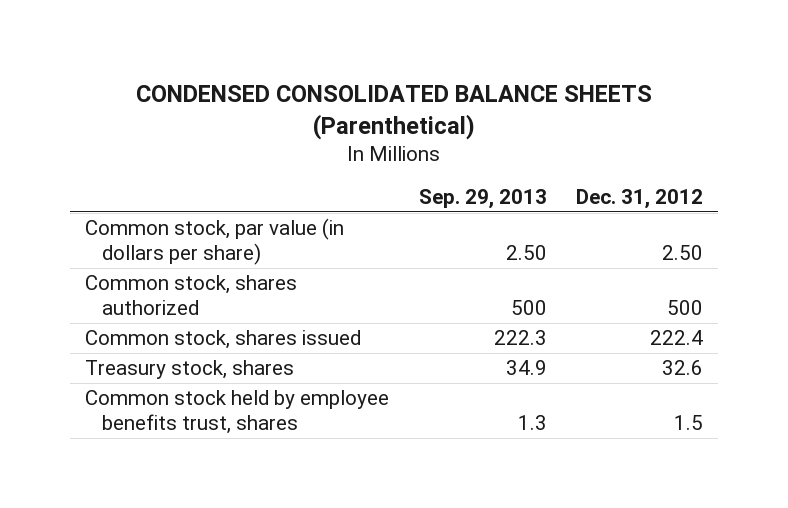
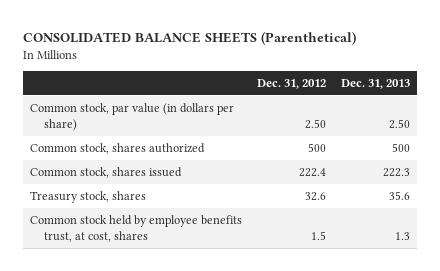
- CONDENSED CONSOLIDATED BALANCE SHEETS (Parenthetical)
+ CONSOLIDATED BALANCE SHEETS (Parenthetical)
- | Sep. 29, 2013 | Dec. 31, 2012
+ | Dec. 31, 2012 | Dec. 31, 2013
- Common stock held by employee benefits trust, shares | 1.3 | 1.5
+ Common stock held by employee benefits trust, at cost, shares | 1.5 | 1.3

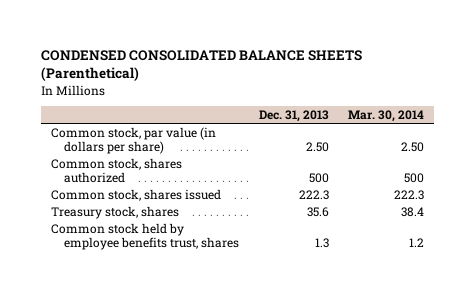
- CONSOLIDATED BALANCE SHEETS (Parenthetical)
+ CONDENSED CONSOLIDATED BALANCE SHEETS (Parenthetical)
- | Dec. 31, 2012 | Dec. 31, 2013
+ | Dec. 31, 2013 | Mar. 30, 2014
- Common stock held by employee benefits trust, at cost, shares | 1.5 | 1.3
+ Common stock held by employee benefits trust, shares | 1.3 | 1.2

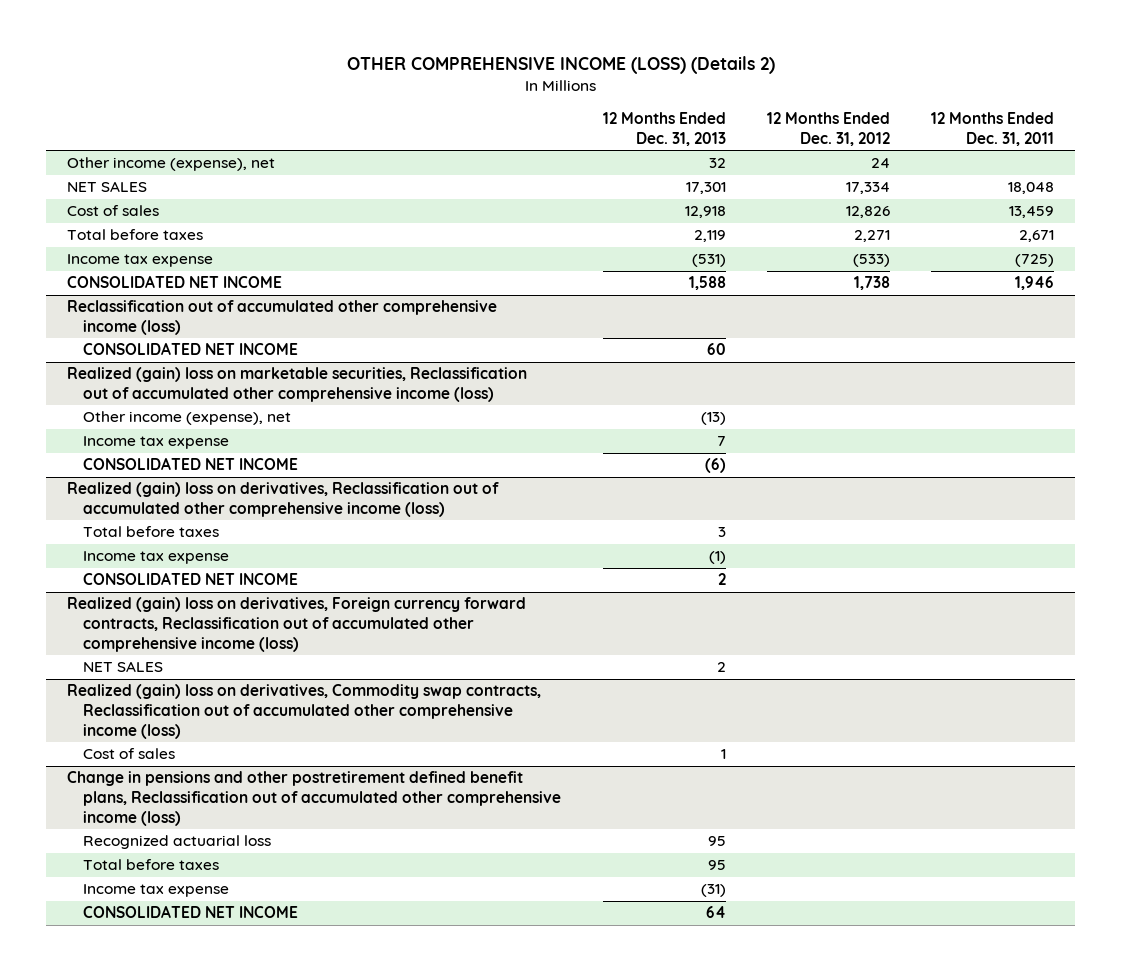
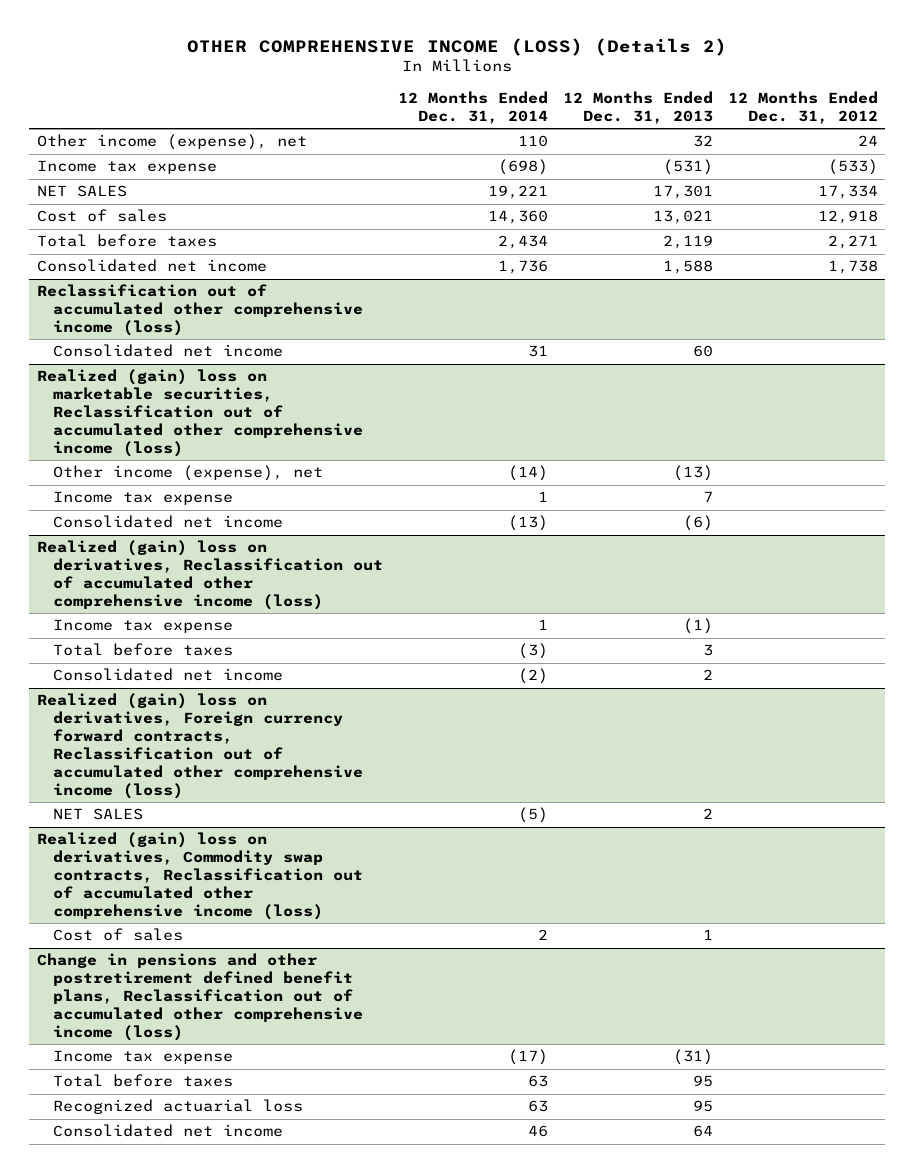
- | 12 Months Ended Dec. 31, 2013 | 12 Months Ended Dec. 31, 2012 | 12 Months Ended Dec. 31, 2011
+ | 12 Months Ended Dec. 31, 2014 | 12 Months Ended Dec. 31, 2013 | 12 Months Ended Dec. 31, 2012
moved up: Income tax expense | (698) | (531) | (533)
- Cost of sales | 12,918 | 12,826 | 13,459
+ Cost of sales | 14,360 | 13,021 | 12,918
- CONSOLIDATED NET INCOME | 1,588 | 1,738 | 1,946
+ Consolidated net income | 1,736 | 1,588 | 1,738
@ Reclassification out of accumulated other comprehensive income (loss)
- CONSOLIDATED NET INCOME | 60 | |
+ Consolidated net income | 31 | 60 |
@ Realized (gain) loss on marketable securities, Reclassification out of accumulated other comprehensive income (loss)
- CONSOLIDATED NET INCOME | (6) | |
+ Consolidated net income | (13) | (6) |
@ Realized (gain) loss on derivatives, Reclassification out of accumulated other comprehensive income (loss)
- CONSOLIDATED NET INCOME | 2 | |
moved down: Total before taxes | (3) | 3 |
+ Consolidated net income | (2) | 2 |
@ Change in pensions and other postretirement defined benefit plans, Reclassification out of accumulated other comprehensive income (loss)
- CONSOLIDATED NET INCOME | 64 | |
moved down: Total before taxes | 63 | 95 |
moved down: Recognized actuarial loss | 63 | 95 |
+ Consolidated net income | 46 | 64 |

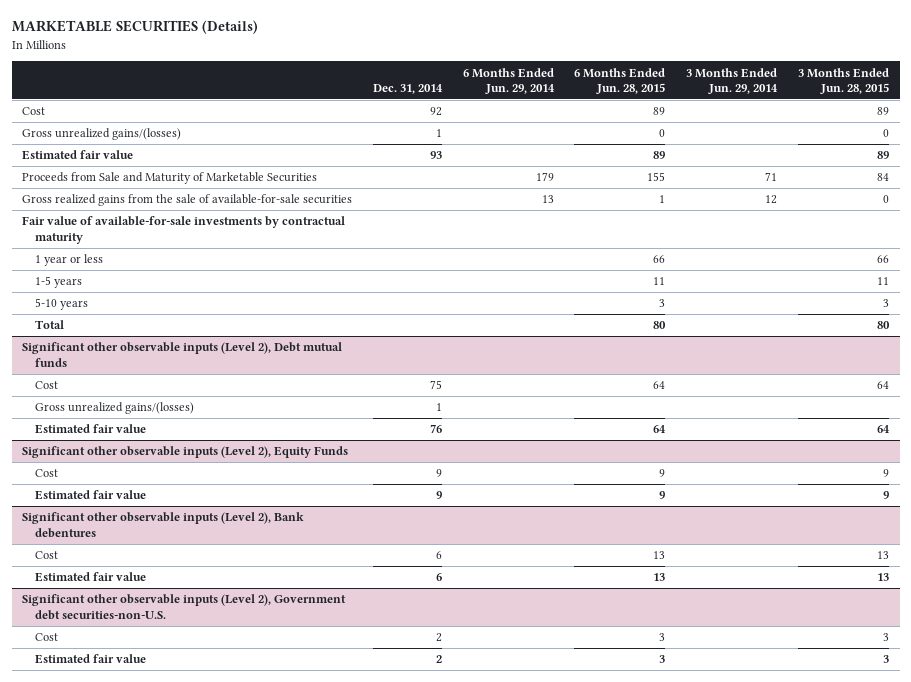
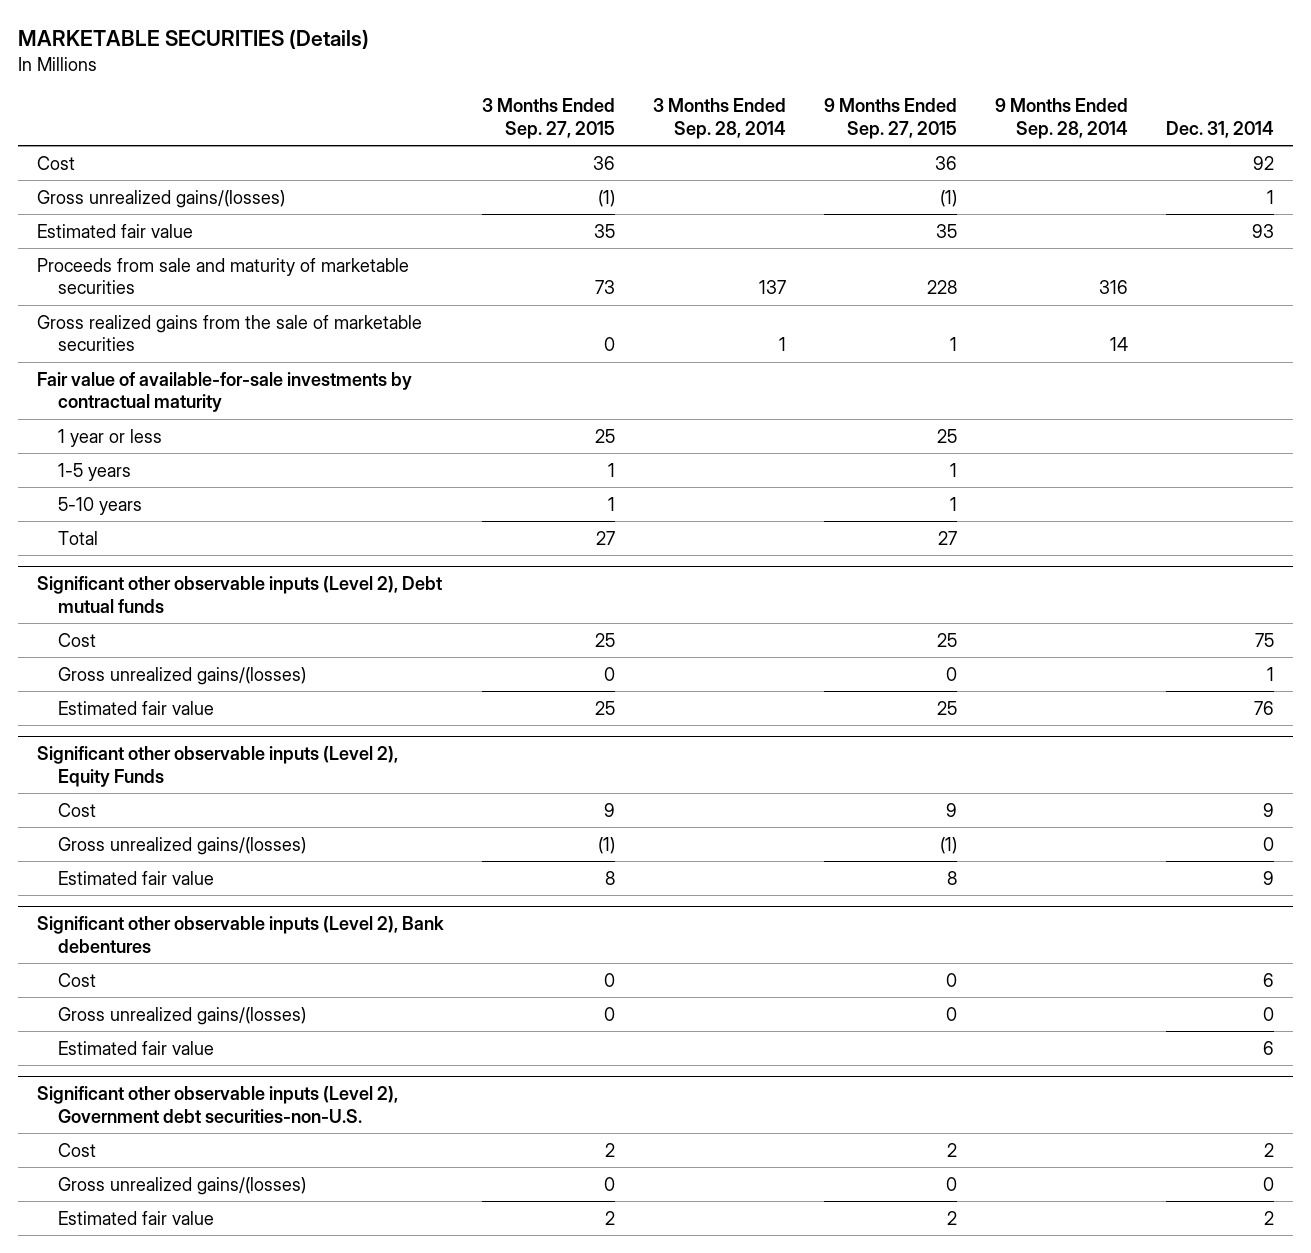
- | Dec. 31, 2014 | 6 Months Ended Jun. 29, 2014 | 6 Months Ended Jun. 28, 2015 | 3 Months Ended Jun. 29, 2014 | 3 Months Ended Jun. 28, 2015
+ | 3 Months Ended Sep. 27, 2015 | 3 Months Ended Sep. 28, 2014 | 9 Months Ended Sep. 27, 2015 | 9 Months Ended Sep. 28, 2014 | Dec. 31, 2014
- Proceeds from Sale and Maturity of Marketable Securities | | 179 | 155 | 71 | 84
- Gross realized gains from the sale of available-for-sale securities | | 13 | 1 | 12 | 0
+ Proceeds from sale and maturity of marketable securities | 73 | 137 | 228 | 316 |
+ Gross realized gains from the sale of marketable securities | 0 | 1 | 1 | 14 |
@ Significant other observable inputs (Level 2), Equity Funds
+ Gross unrealized gains/(losses) | (1) | | (1) | | 0
@ Significant other observable inputs (Level 2), Bank debentures
+ Gross unrealized gains/(losses) | 0 | | 0 | | 0
@ Significant other observable inputs (Level 2), Government debt securities-non-U.S.
+ Gross unrealized gains/(losses) | 0 | | 0 | | 0

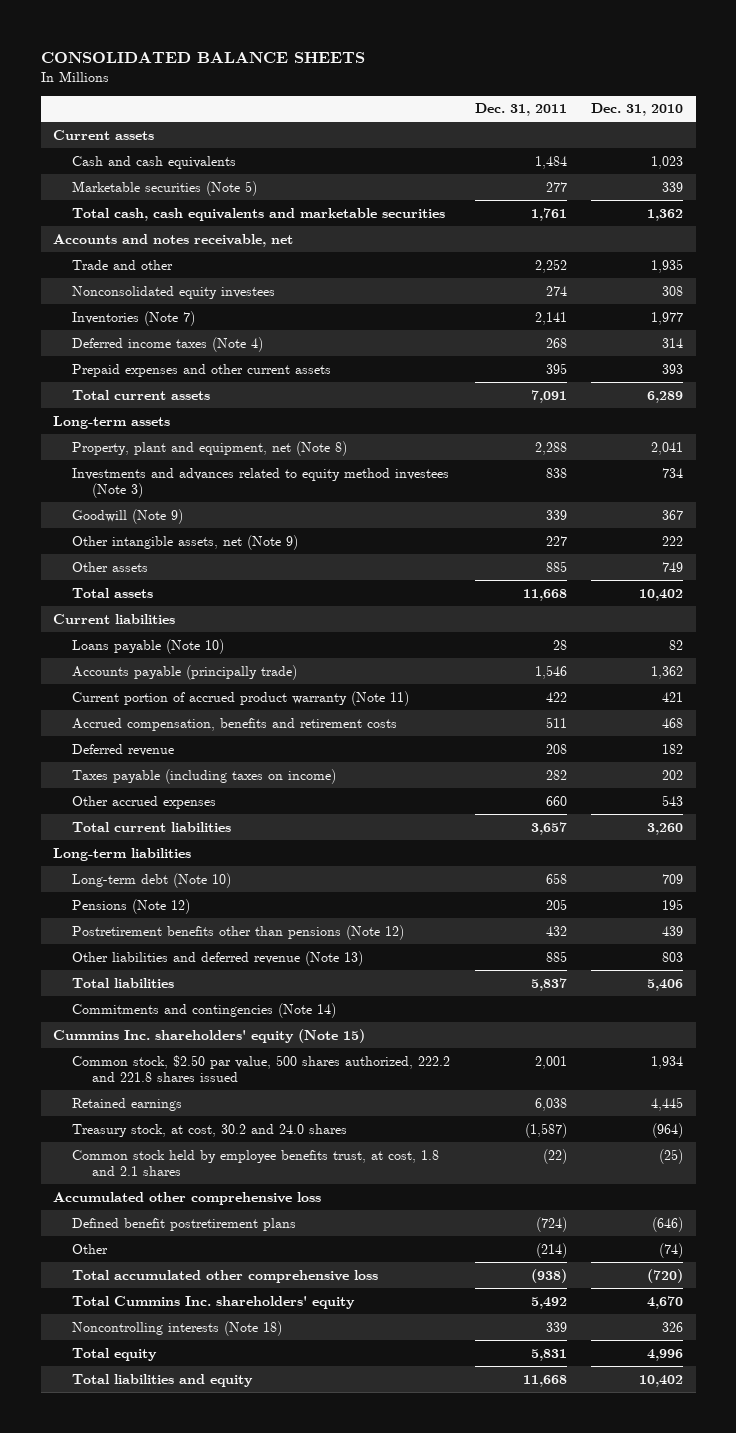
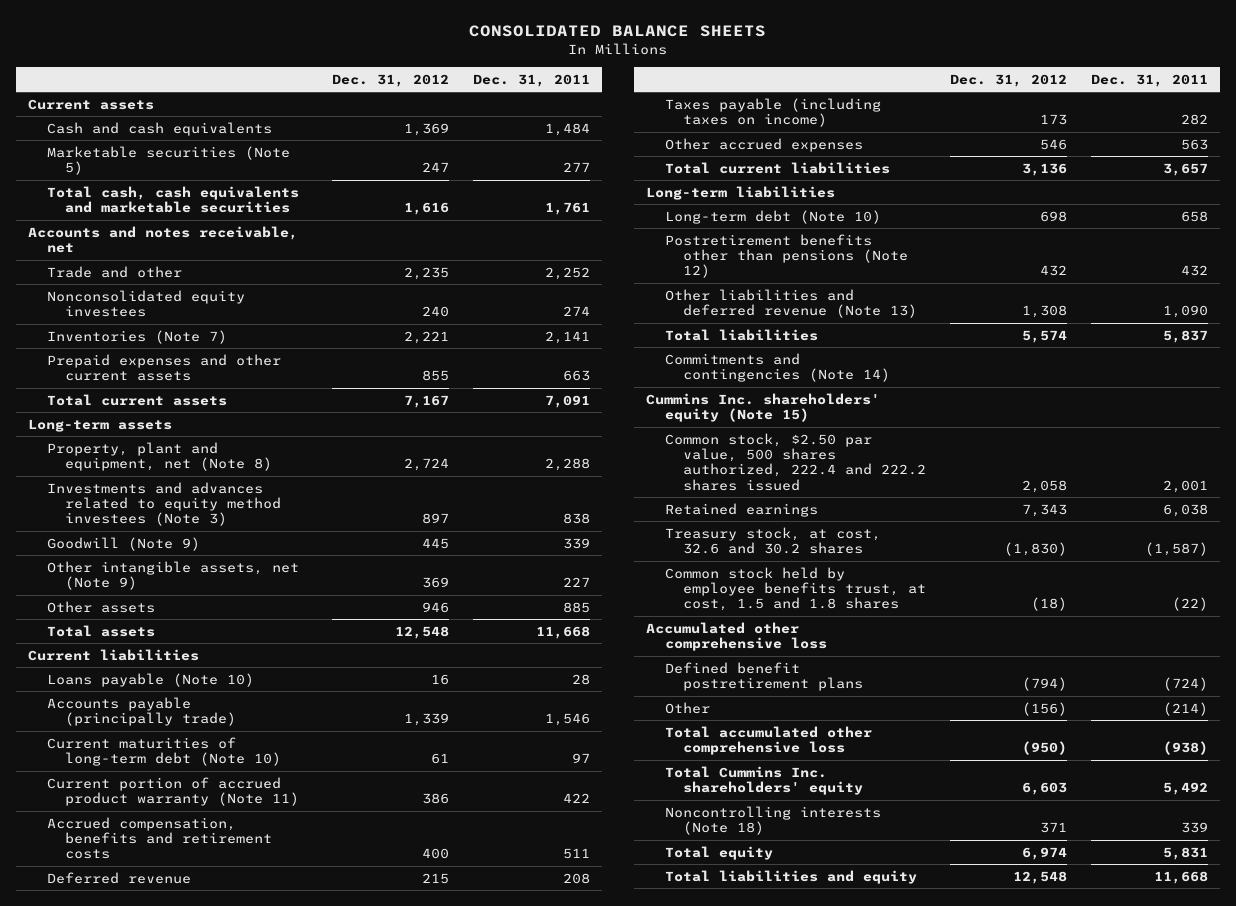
- | Dec. 31, 2011 | Dec. 31, 2010
+ | Dec. 31, 2012 | Dec. 31, 2011
- Deferred income taxes (Note 4) | 268 | 314
- Prepaid expenses and other current assets | 395 | 393
+ Prepaid expenses and other current assets | 855 | 663
+ Current maturities of long-term debt (Note 10) | 61 | 97
- Other accrued expenses | 660 | 543
+ Other accrued expenses | 546 | 563
- Pensions (Note 12) | 205 | 195
- Other liabilities and deferred revenue (Note 13) | 885 | 803
+ Other liabilities and deferred revenue (Note 13) | 1,308 | 1,090
- Common stock, $2.50 par value, 500 shares authorized, 222.2 and 221.8 shares issued | 2,001 | 1,934
+ Common stock, $2.50 par value, 500 shares authorized, 222.4 and 222.2 shares issued | 2,058 | 2,001
- Treasury stock, at cost, 30.2 and 24.0 shares | (1,587) | (964)
- Common stock held by employee benefits trust, at cost, 1.8 and 2.1 shares | (22) | (25)
+ Treasury stock, at cost, 32.6 and 30.2 shares | (1,830) | (1,587)
+ Common stock held by employee benefits trust, at cost, 1.5 and 1.8 shares | (18) | (22)

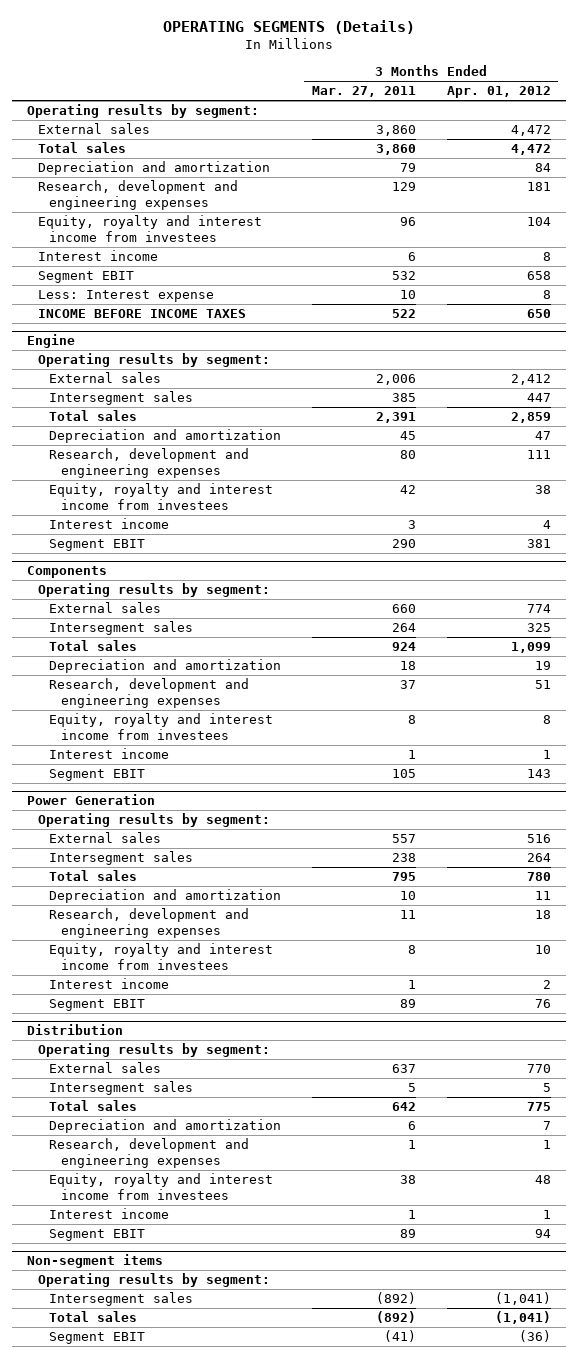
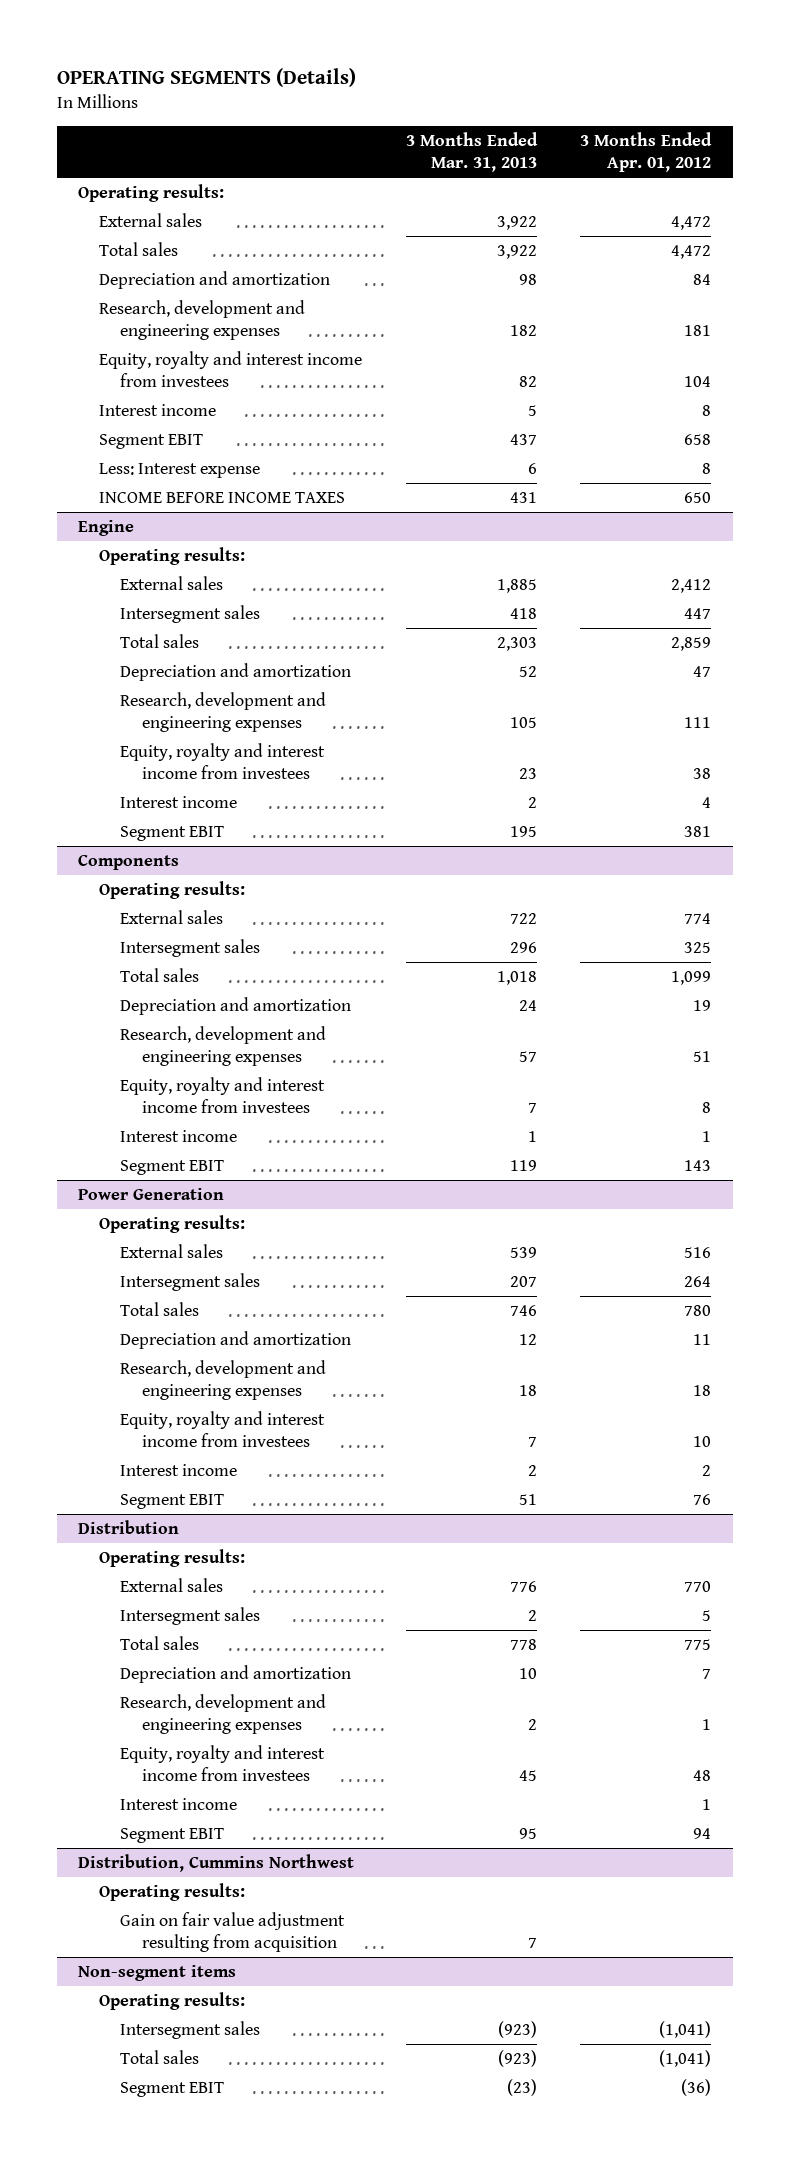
- | 3 Months Ended Mar. 27, 2011 | 3 Months Ended Apr. 01, 2012
+ | 3 Months Ended Mar. 31, 2013 | 3 Months Ended Apr. 01, 2012
- Operating results by segment:
+ Operating results:
@ Engine
- Operating results by segment:
+ Operating results:
@ Components
- Operating results by segment:
+ Operating results:
@ Power Generation
- Operating results by segment:
+ Operating results:
@ Distribution
- Operating results by segment:
+ Operating results:
+ Distribution, Cummins Northwest
+ Operating results:
+ Gain on fair value adjustment resulting from acquisition | 7 |
@ Non-segment items
- Operating results by segment:
+ Operating results:

